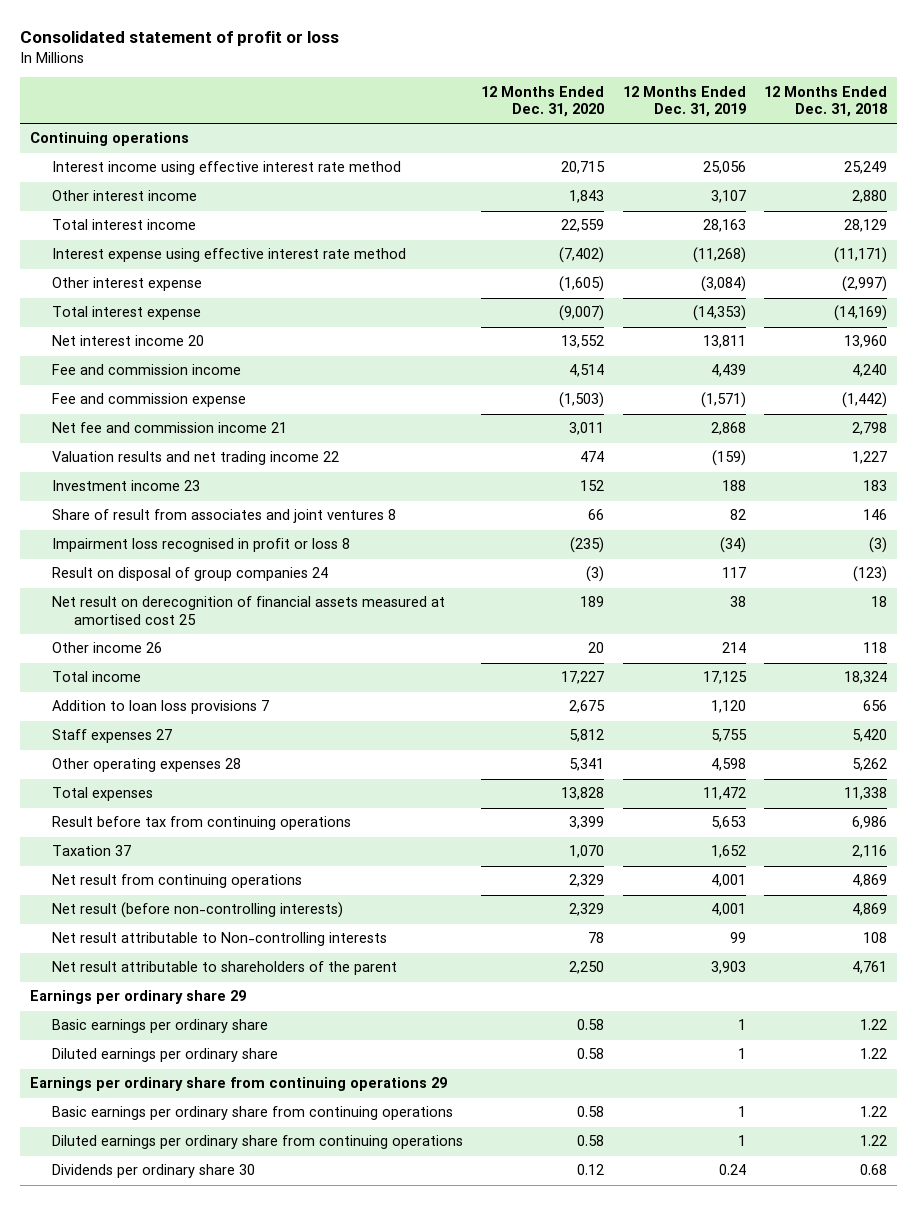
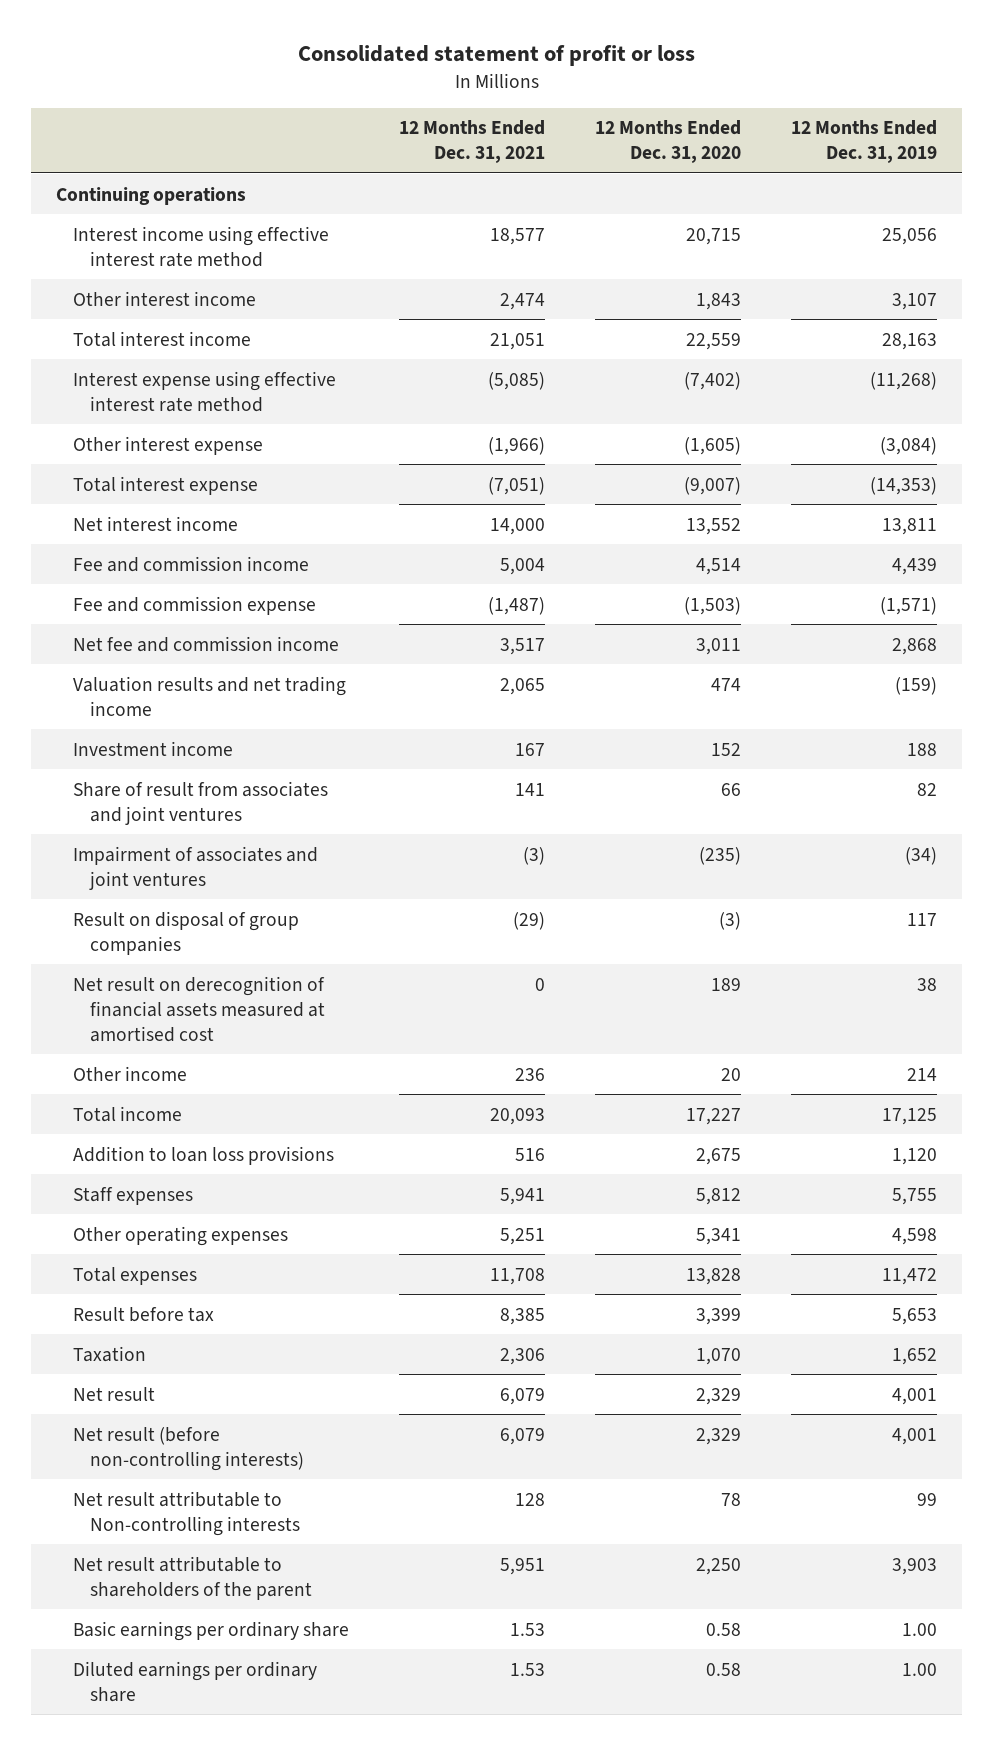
- | 12 Months Ended Dec. 31, 2020 | 12 Months Ended Dec. 31, 2019 | 12 Months Ended Dec. 31, 2018
+ | 12 Months Ended Dec. 31, 2021 | 12 Months Ended Dec. 31, 2020 | 12 Months Ended Dec. 31, 2019
- Net interest income 20 | 13,552 | 13,811 | 13,960
+ Net interest income | 14,000 | 13,552 | 13,811
- Net fee and commission income 21 | 3,011 | 2,868 | 2,798
- Valuation results and net trading income 22 | 474 | (159) | 1,227
- Investment income 23 | 152 | 188 | 183
- Share of result from associates and joint ventures 8 | 66 | 82 | 146
- Impairment loss recognised in profit or loss 8 | (235) | (34) | (3)
- Result on disposal of group companies 24 | (3) | 117 | (123)
- Net result on derecognition of financial assets measured at amortised cost 25 | 189 | 38 | 18
- Other income 26 | 20 | 214 | 118
+ Net fee and commission income | 3,517 | 3,011 | 2,868
+ Valuation results and net trading income | 2,065 | 474 | (159)
+ Investment income | 167 | 152 | 188
+ Share of result from associates and joint ventures | 141 | 66 | 82
+ Impairment of associates and joint ventures | (3) | (235) | (34)
+ Result on disposal of group companies | (29) | (3) | 117
+ Net result on derecognition of financial assets measured at amortised cost | 0 | 189 | 38
+ Other income | 236 | 20 | 214
- Addition to loan loss provisions 7 | 2,675 | 1,120 | 656
- Staff expenses 27 | 5,812 | 5,755 | 5,420
- Other operating expenses 28 | 5,341 | 4,598 | 5,262
+ Addition to loan loss provisions | 516 | 2,675 | 1,120
+ Staff expenses | 5,941 | 5,812 | 5,755
+ Other operating expenses | 5,251 | 5,341 | 4,598
- Result before tax from continuing operations | 3,399 | 5,653 | 6,986
- Taxation 37 | 1,070 | 1,652 | 2,116
- Net result from continuing operations | 2,329 | 4,001 | 4,869
+ Result before tax | 8,385 | 3,399 | 5,653
+ Taxation | 2,306 | 1,070 | 1,652
+ Net result | 6,079 | 2,329 | 4,001
- Earnings per ordinary share 29
- Basic earnings per ordinary share | 0.58 | 1 | 1.22
- Diluted earnings per ordinary share | 0.58 | 1 | 1.22
- Earnings per ordinary share from continuing operations 29
- Basic earnings per ordinary share from continuing operations | 0.58 | 1 | 1.22
- Diluted earnings per ordinary share from continuing operations | 0.58 | 1 | 1.22
- Dividends per ordinary share 30 | 0.12 | 0.24 | 0.68
+ Basic earnings per ordinary share | 1.53 | 0.58 | 1.00
+ Diluted earnings per ordinary share | 1.53 | 0.58 | 1.00

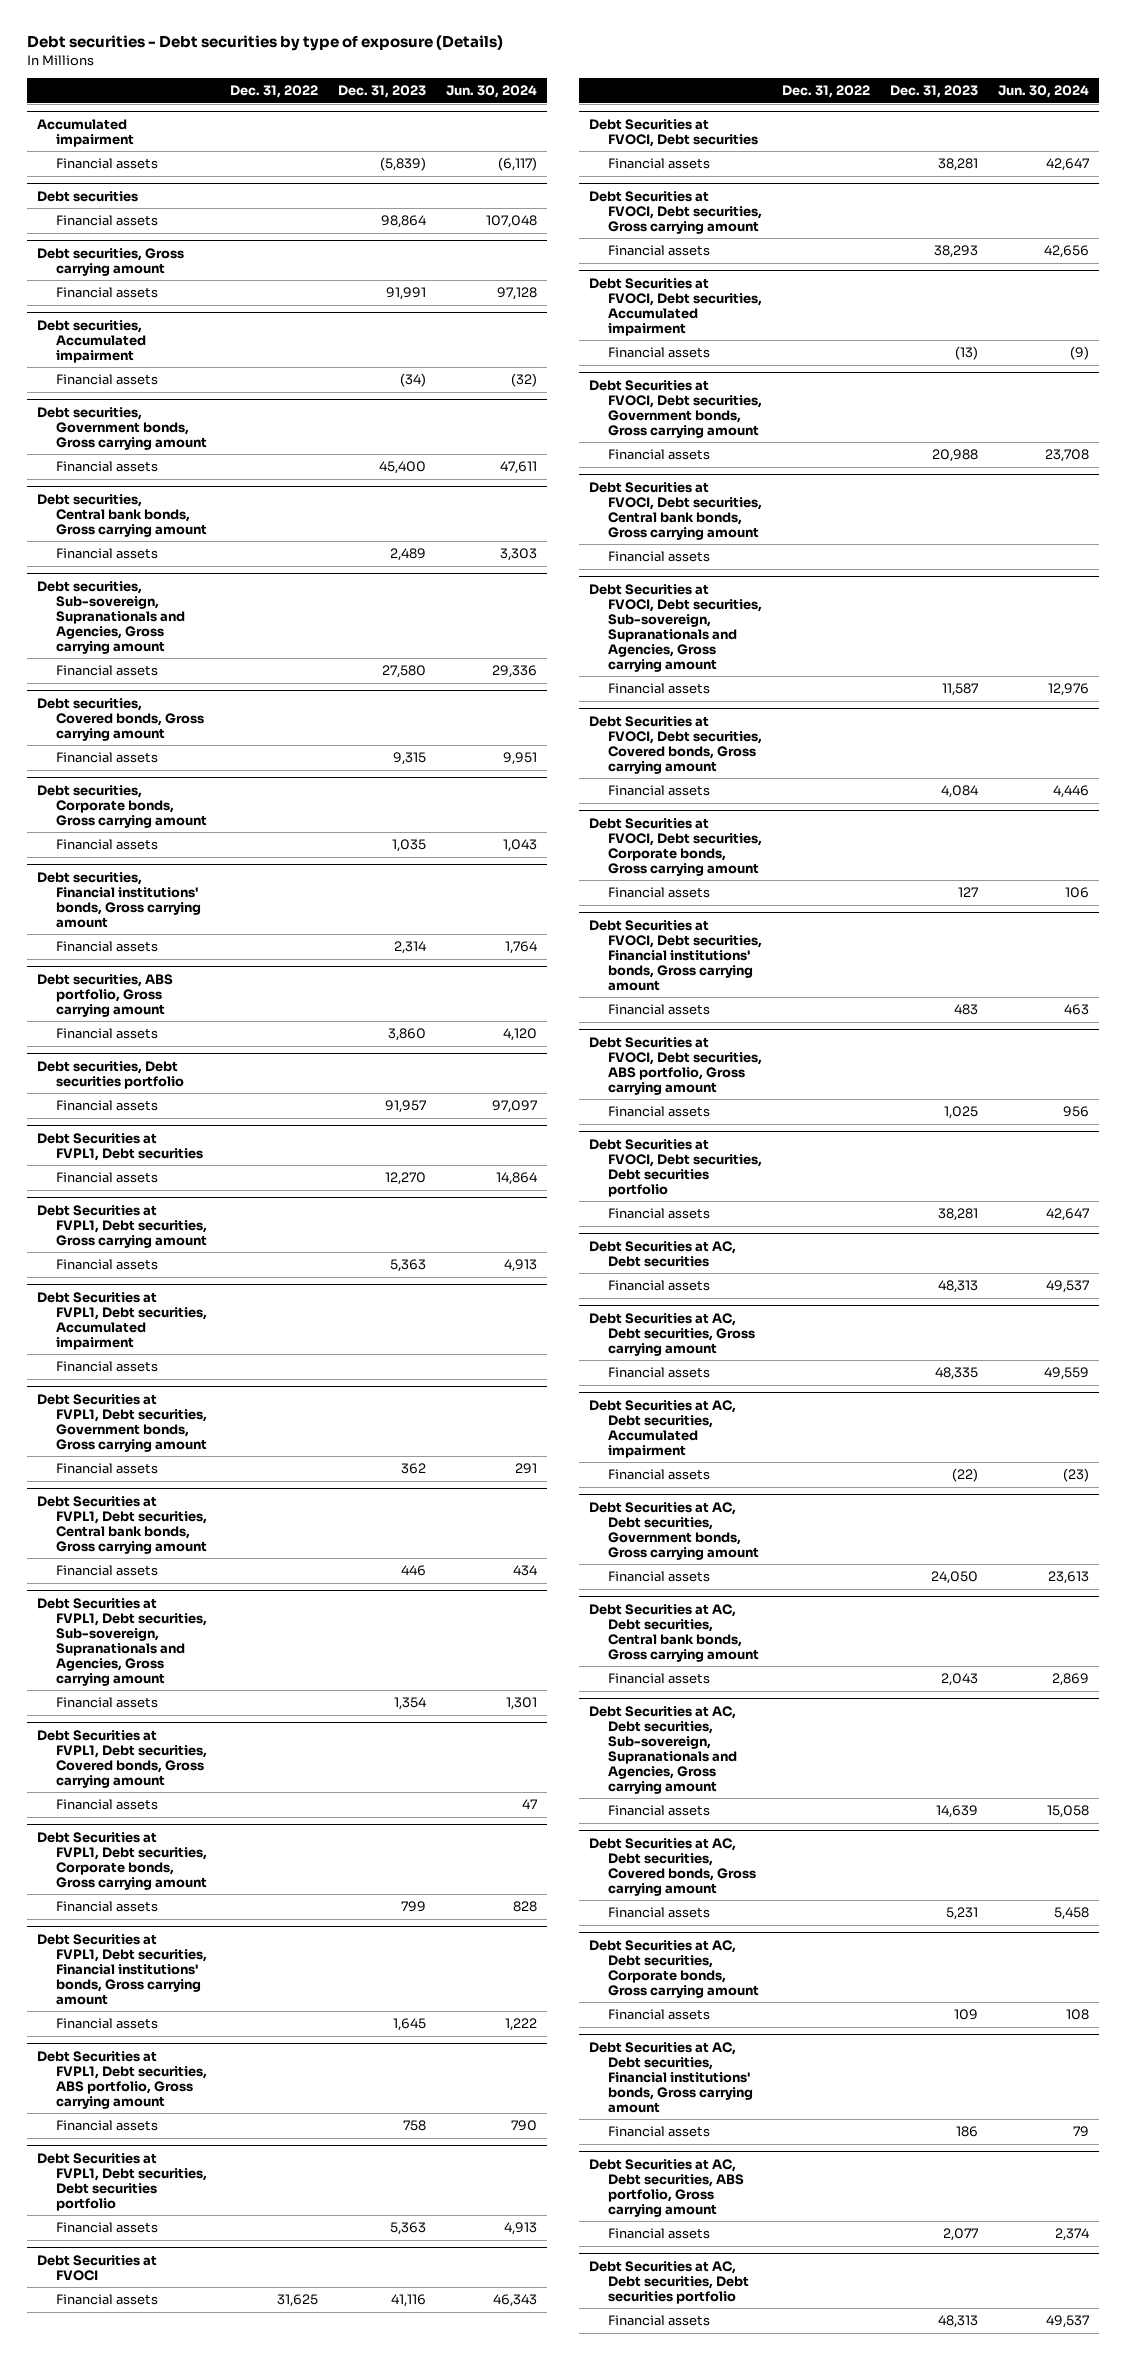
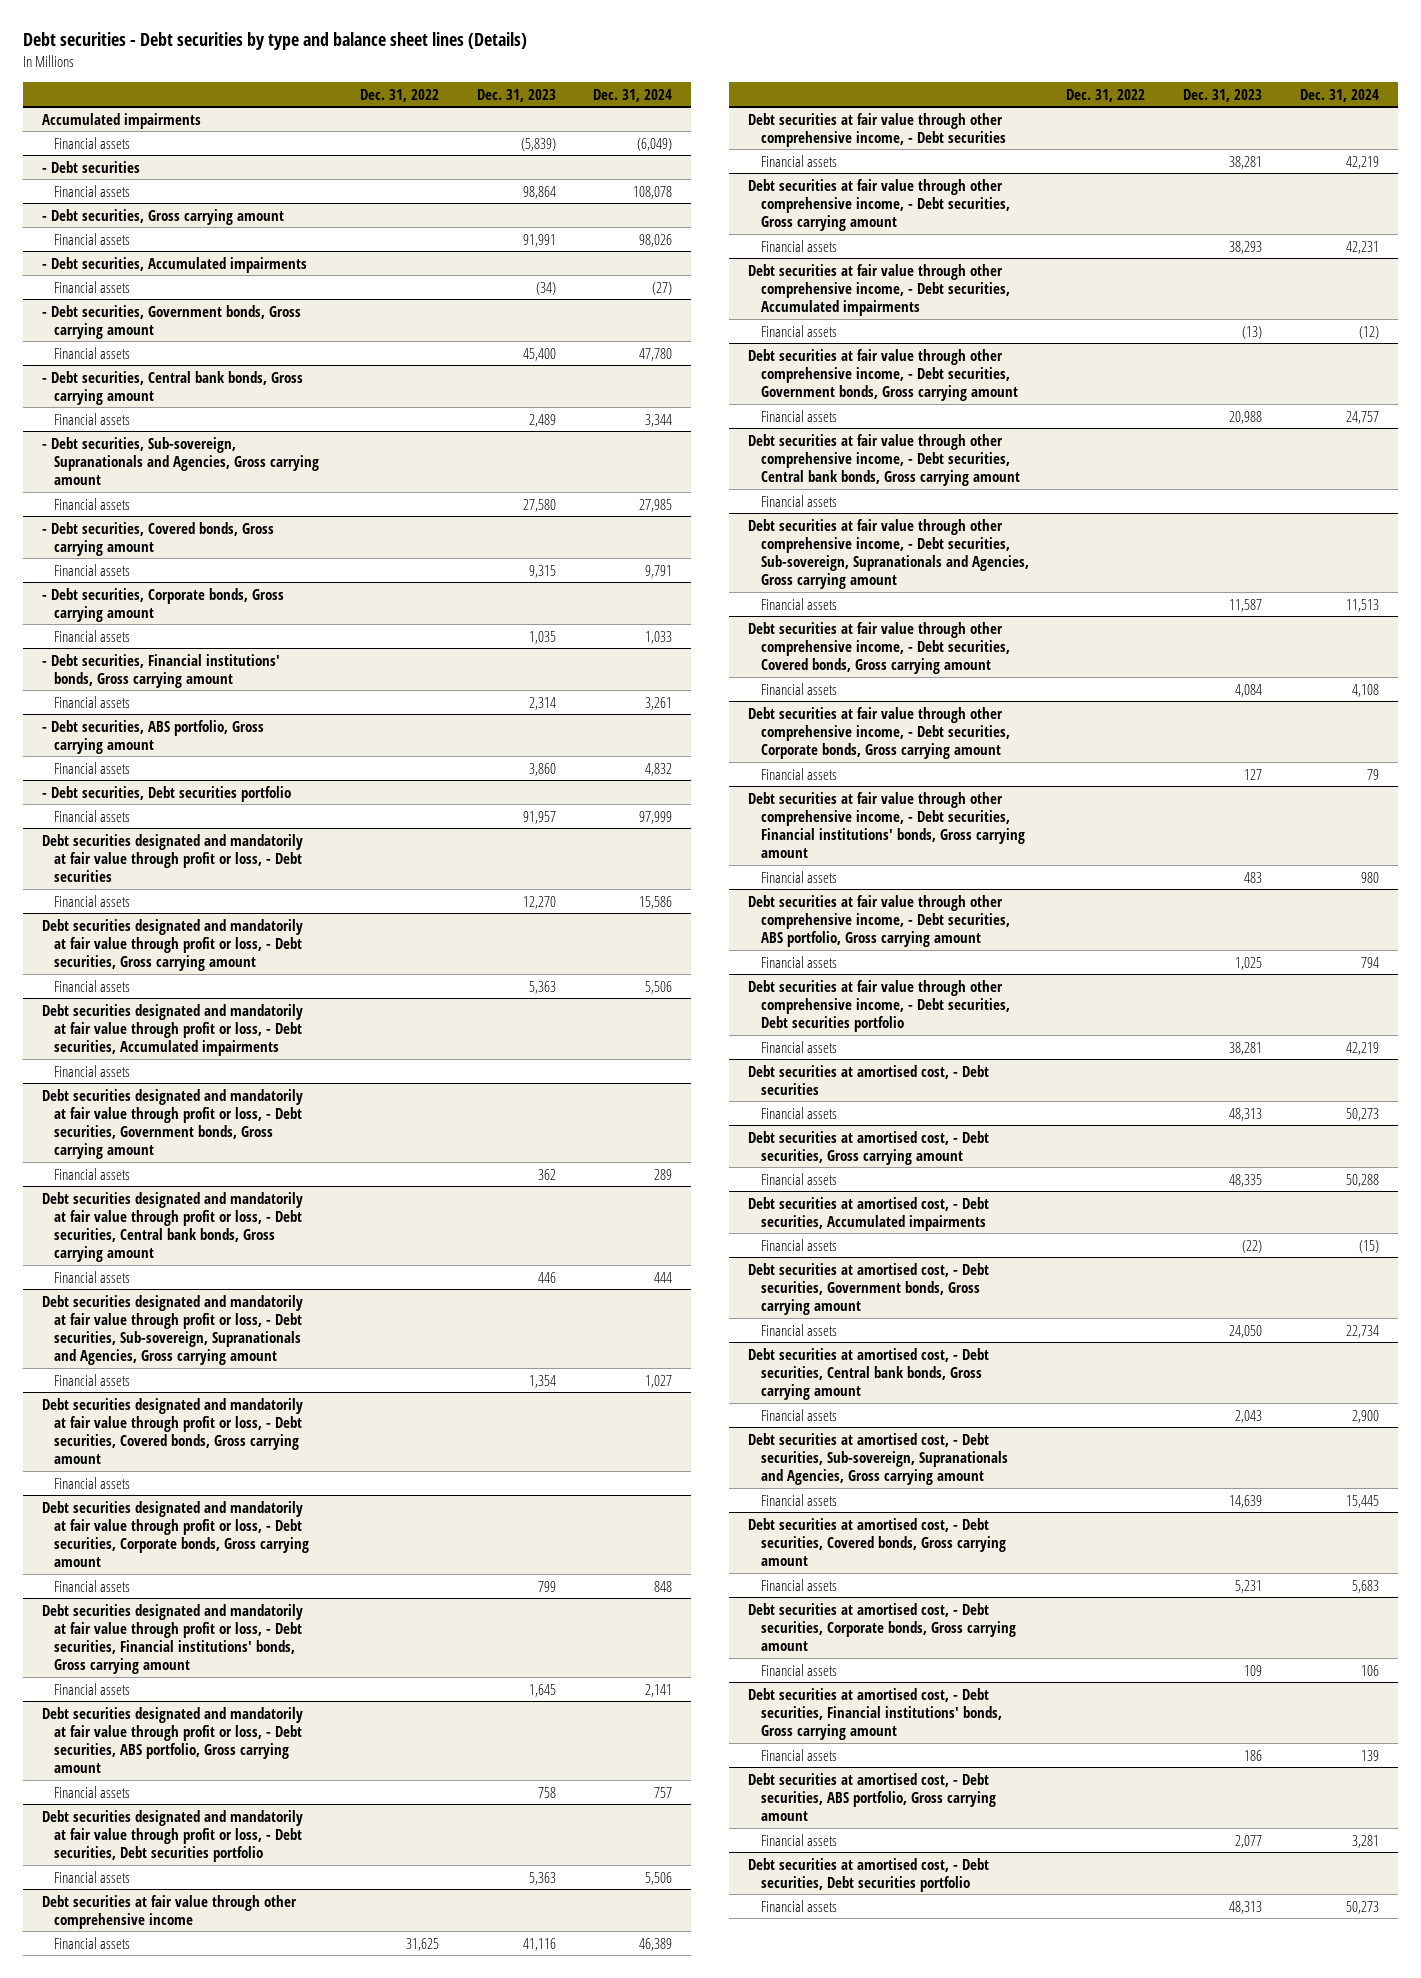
- Debt securities - Debt securities by type of exposure (Details)
+ Debt securities - Debt securities by type and balance sheet lines (Details)
- | Dec. 31, 2022 | Dec. 31, 2023 | Jun. 30, 2024
+ | Dec. 31, 2022 | Dec. 31, 2023 | Dec. 31, 2024
- Accumulated impairment
+ Accumulated impairments
- Debt securities
+ - Debt securities
- Debt securities, Gross carrying amount
+ - Debt securities, Gross carrying amount
- Debt securities, Accumulated impairment
+ - Debt securities, Accumulated impairments
- Debt securities, Government bonds, Gross carrying amount
+ - Debt securities, Government bonds, Gross carrying amount
- Debt securities, Central bank bonds, Gross carrying amount
+ - Debt securities, Central bank bonds, Gross carrying amount
- Debt securities, Sub-sovereign, Supranationals and Agencies, Gross carrying amount
+ - Debt securities, Sub-sovereign, Supranationals and Agencies, Gross carrying amount
- Debt securities, Covered bonds, Gross carrying amount
+ - Debt securities, Covered bonds, Gross carrying amount
- Debt securities, Corporate bonds, Gross carrying amount
+ - Debt securities, Corporate bonds, Gross carrying amount
- Debt securities, Financial institutions' bonds, Gross carrying amount
+ - Debt securities, Financial institutions' bonds, Gross carrying amount
- Debt securities, ABS portfolio, Gross carrying amount
+ - Debt securities, ABS portfolio, Gross carrying amount
- Debt securities, Debt securities portfolio
+ - Debt securities, Debt securities portfolio
- Debt Securities at FVPL1, Debt securities
+ Debt securities designated and mandatorily at fair value through profit or loss, - Debt securities
- Debt Securities at FVPL1, Debt securities, Gross carrying amount
+ Debt securities designated and mandatorily at fair value through profit or loss, - Debt securities, Gross carrying amount
- Debt Securities at FVPL1, Debt securities, Accumulated impairment
+ Debt securities designated and mandatorily at fair value through profit or loss, - Debt securities, Accumulated impairments
- Debt Securities at FVPL1, Debt securities, Government bonds, Gross carrying amount
+ Debt securities designated and mandatorily at fair value through profit or loss, - Debt securities, Government bonds, Gross carrying amount
- Debt Securities at FVPL1, Debt securities, Central bank bonds, Gross carrying amount
+ Debt securities designated and mandatorily at fair value through profit or loss, - Debt securities, Central bank bonds, Gross carrying amount
- Debt Securities at FVPL1, Debt securities, Sub-sovereign, Supranationals and Agencies, Gross carrying amount
+ Debt securities designated and mandatorily at fair value through profit or loss, - Debt securities, Sub-sovereign, Supranationals and Agencies, Gross carrying amount
- Debt Securities at FVPL1, Debt securities, Covered bonds, Gross carrying amount
+ Debt securities designated and mandatorily at fair value through profit or loss, - Debt securities, Covered bonds, Gross carrying amount
- Debt Securities at FVPL1, Debt securities, Corporate bonds, Gross carrying amount
+ Debt securities designated and mandatorily at fair value through profit or loss, - Debt securities, Corporate bonds, Gross carrying amount
- Debt Securities at FVPL1, Debt securities, Financial institutions' bonds, Gross carrying amount
+ Debt securities designated and mandatorily at fair value through profit or loss, - Debt securities, Financial institutions' bonds, Gross carrying amount
- Debt Securities at FVPL1, Debt securities, ABS portfolio, Gross carrying amount
+ Debt securities designated and mandatorily at fair value through profit or loss, - Debt securities, ABS portfolio, Gross carrying amount
- Debt Securities at FVPL1, Debt securities, Debt securities portfolio
+ Debt securities designated and mandatorily at fair value through profit or loss, - Debt securities, Debt securities portfolio
- Debt Securities at FVOCI
+ Debt securities at fair value through other comprehensive income
- Debt Securities at FVOCI, Debt securities
+ Debt securities at fair value through other comprehensive income, - Debt securities
- Debt Securities at FVOCI, Debt securities, Gross carrying amount
+ Debt securities at fair value through other comprehensive income, - Debt securities, Gross carrying amount
- Debt Securities at FVOCI, Debt securities, Accumulated impairment
+ Debt securities at fair value through other comprehensive income, - Debt securities, Accumulated impairments
- Debt Securities at FVOCI, Debt securities, Government bonds, Gross carrying amount
+ Debt securities at fair value through other comprehensive income, - Debt securities, Government bonds, Gross carrying amount
- Debt Securities at FVOCI, Debt securities, Central bank bonds, Gross carrying amount
+ Debt securities at fair value through other comprehensive income, - Debt securities, Central bank bonds, Gross carrying amount
- Debt Securities at FVOCI, Debt securities, Sub-sovereign, Supranationals and Agencies, Gross carrying amount
+ Debt securities at fair value through other comprehensive income, - Debt securities, Sub-sovereign, Supranationals and Agencies, Gross carrying amount
- Debt Securities at FVOCI, Debt securities, Covered bonds, Gross carrying amount
+ Debt securities at fair value through other comprehensive income, - Debt securities, Covered bonds, Gross carrying amount
- Debt Securities at FVOCI, Debt securities, Corporate bonds, Gross carrying amount
+ Debt securities at fair value through other comprehensive income, - Debt securities, Corporate bonds, Gross carrying amount
- Debt Securities at FVOCI, Debt securities, Financial institutions' bonds, Gross carrying amount
+ Debt securities at fair value through other comprehensive income, - Debt securities, Financial institutions' bonds, Gross carrying amount
- Debt Securities at FVOCI, Debt securities, ABS portfolio, Gross carrying amount
+ Debt securities at fair value through other comprehensive income, - Debt securities, ABS portfolio, Gross carrying amount
- Debt Securities at FVOCI, Debt securities, Debt securities portfolio
+ Debt securities at fair value through other comprehensive income, - Debt securities, Debt securities portfolio
- Debt Securities at AC, Debt securities
+ Debt securities at amortised cost, - Debt securities
- Debt Securities at AC, Debt securities, Gross carrying amount
+ Debt securities at amortised cost, - Debt securities, Gross carrying amount
- Debt Securities at AC, Debt securities, Accumulated impairment
+ Debt securities at amortised cost, - Debt securities, Accumulated impairments
- Debt Securities at AC, Debt securities, Government bonds, Gross carrying amount
+ Debt securities at amortised cost, - Debt securities, Government bonds, Gross carrying amount
- Debt Securities at AC, Debt securities, Central bank bonds, Gross carrying amount
+ Debt securities at amortised cost, - Debt securities, Central bank bonds, Gross carrying amount
- Debt Securities at AC, Debt securities, Sub-sovereign, Supranationals and Agencies, Gross carrying amount
+ Debt securities at amortised cost, - Debt securities, Sub-sovereign, Supranationals and Agencies, Gross carrying amount
- Debt Securities at AC, Debt securities, Covered bonds, Gross carrying amount
+ Debt securities at amortised cost, - Debt securities, Covered bonds, Gross carrying amount
- Debt Securities at AC, Debt securities, Corporate bonds, Gross carrying amount
+ Debt securities at amortised cost, - Debt securities, Corporate bonds, Gross carrying amount
- Debt Securities at AC, Debt securities, Financial institutions' bonds, Gross carrying amount
+ Debt securities at amortised cost, - Debt securities, Financial institutions' bonds, Gross carrying amount
- Debt Securities at AC, Debt securities, ABS portfolio, Gross carrying amount
+ Debt securities at amortised cost, - Debt securities, ABS portfolio, Gross carrying amount
- Debt Securities at AC, Debt securities, Debt securities portfolio
+ Debt securities at amortised cost, - Debt securities, Debt securities portfolio

